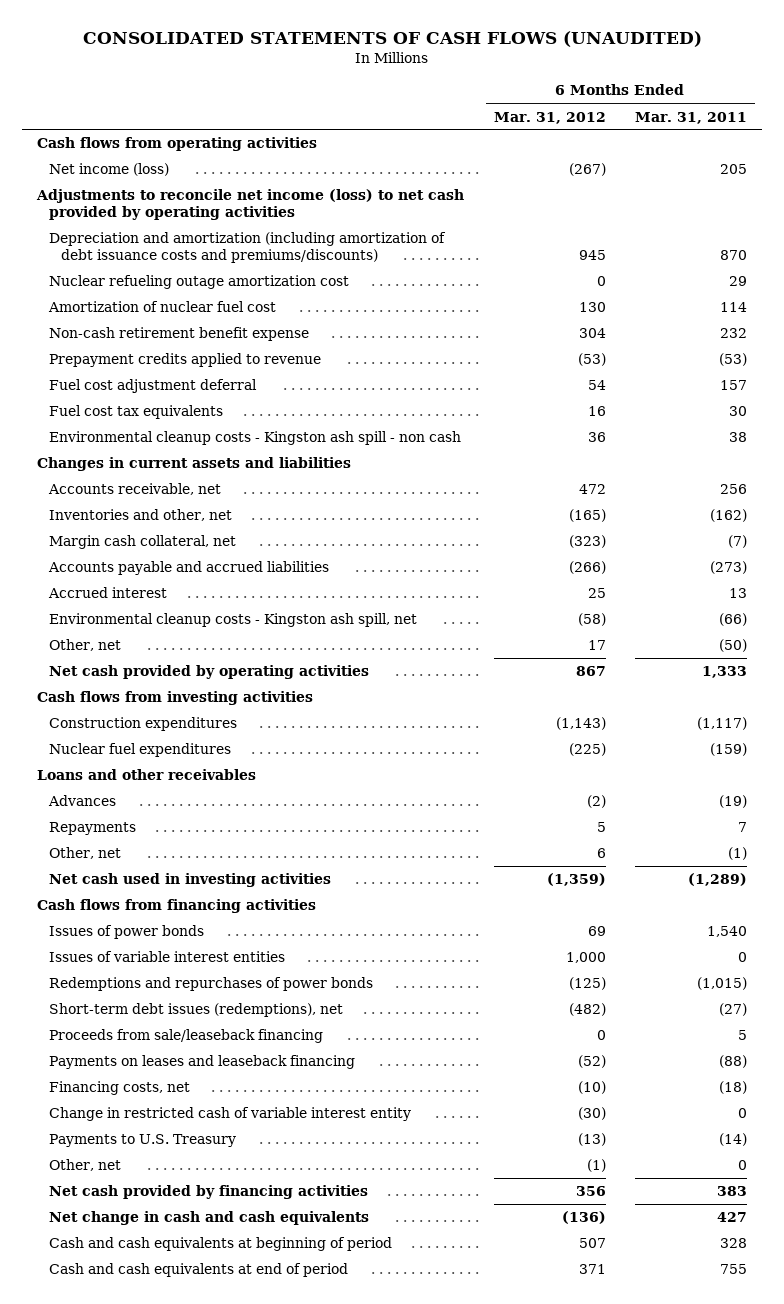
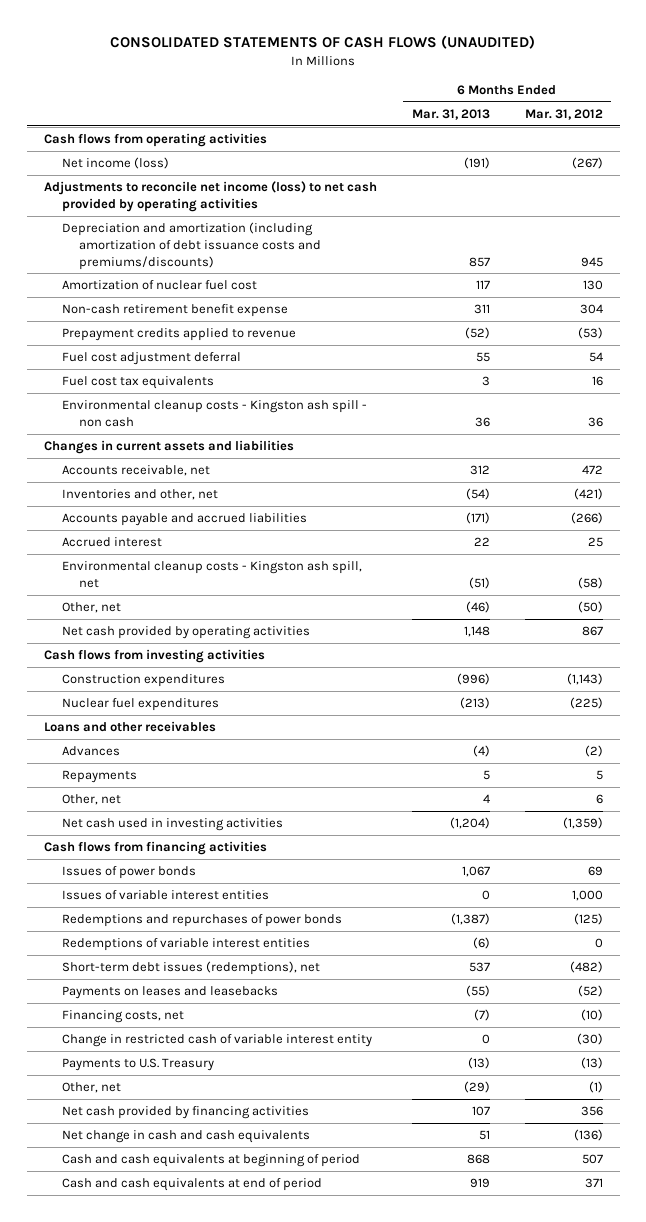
- | 6 Months Ended Mar. 31, 2012 | 6 Months Ended Mar. 31, 2011
+ | 6 Months Ended Mar. 31, 2013 | 6 Months Ended Mar. 31, 2012
- Nuclear refueling outage amortization cost | 0 | 29
- Inventories and other, net | (165) | (162)
- Margin cash collateral, net | (323) | (7)
+ Inventories and other, net | (54) | (421)
- Other, net | 17 | (50)
+ Other, net | (46) | (50)
+ Redemptions of variable interest entities | (6) | 0
- Proceeds from sale/leaseback financing | 0 | 5
- Payments on leases and leaseback financing | (52) | (88)
+ Payments on leases and leasebacks | (55) | (52)

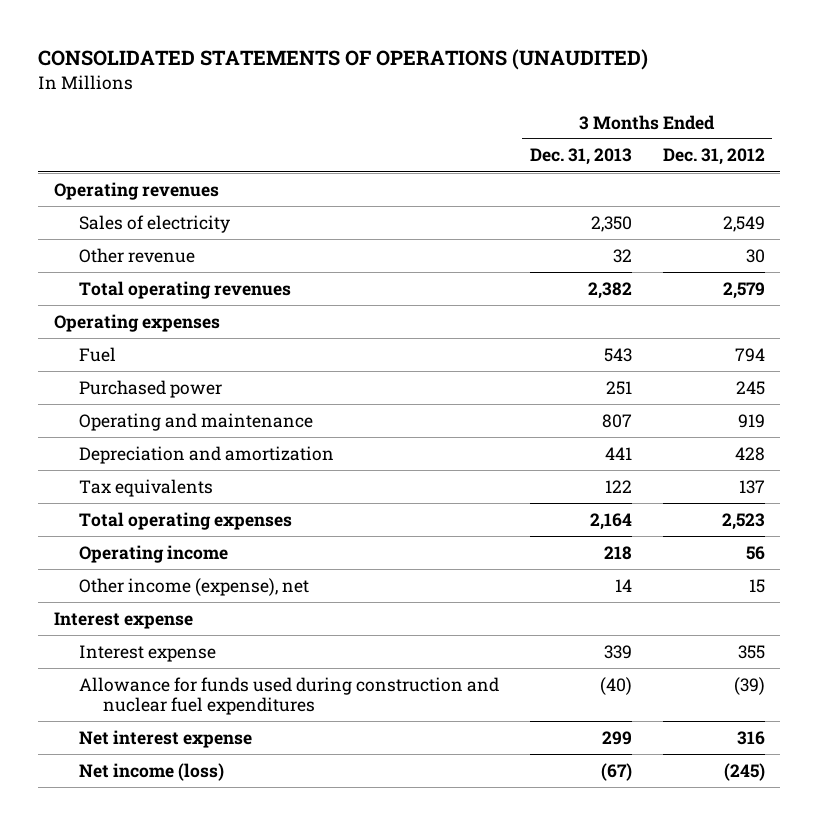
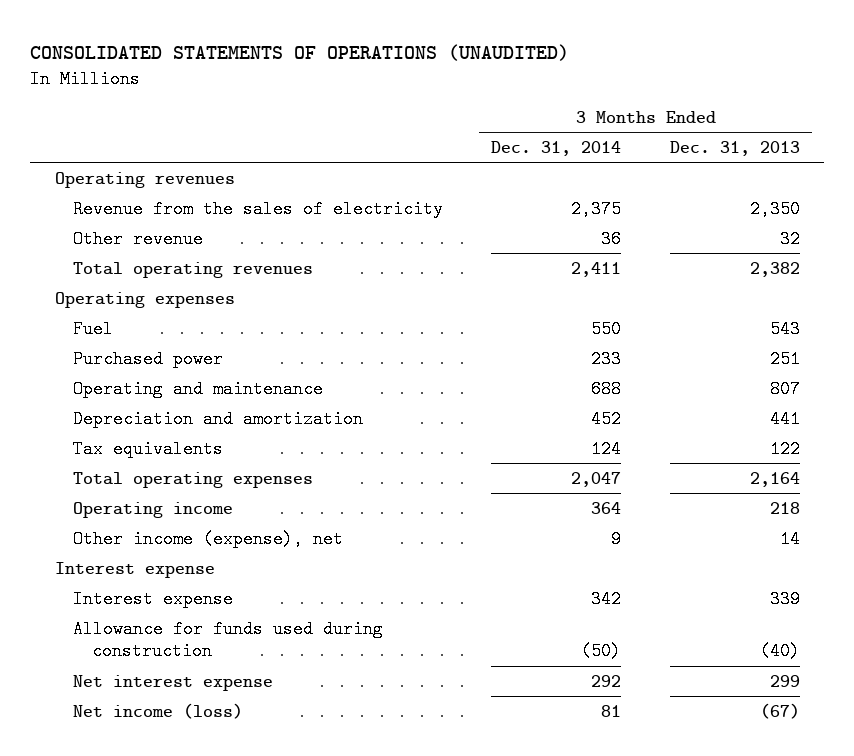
- | 3 Months Ended Dec. 31, 2013 | 3 Months Ended Dec. 31, 2012
+ | 3 Months Ended Dec. 31, 2014 | 3 Months Ended Dec. 31, 2013
- Sales of electricity | 2,350 | 2,549
+ Revenue from the sales of electricity | 2,375 | 2,350
- Allowance for funds used during construction and nuclear fuel expenditures | (40) | (39)
+ Allowance for funds used during construction | (50) | (40)

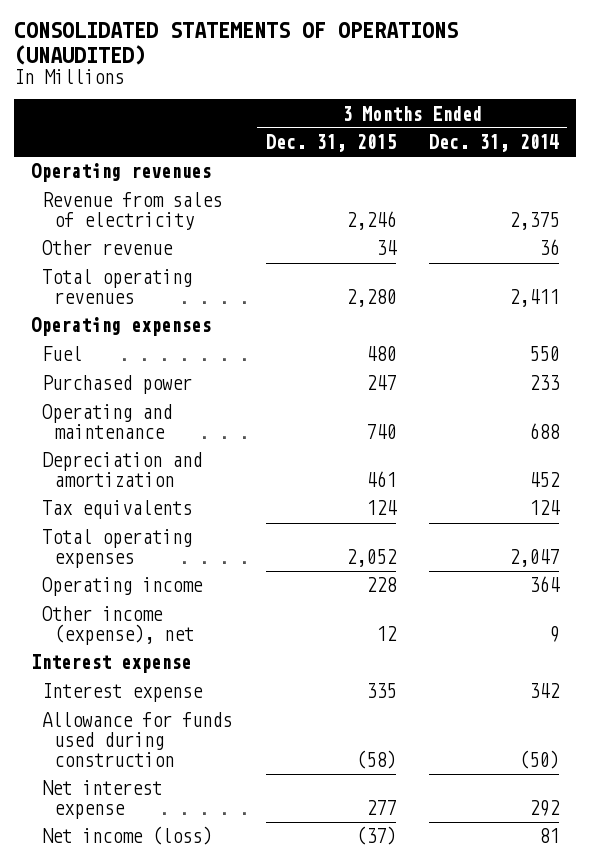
- | 3 Months Ended Dec. 31, 2014 | 3 Months Ended Dec. 31, 2013
+ | 3 Months Ended Dec. 31, 2015 | 3 Months Ended Dec. 31, 2014
- Revenue from the sales of electricity | 2,375 | 2,350
+ Revenue from sales of electricity | 2,246 | 2,375

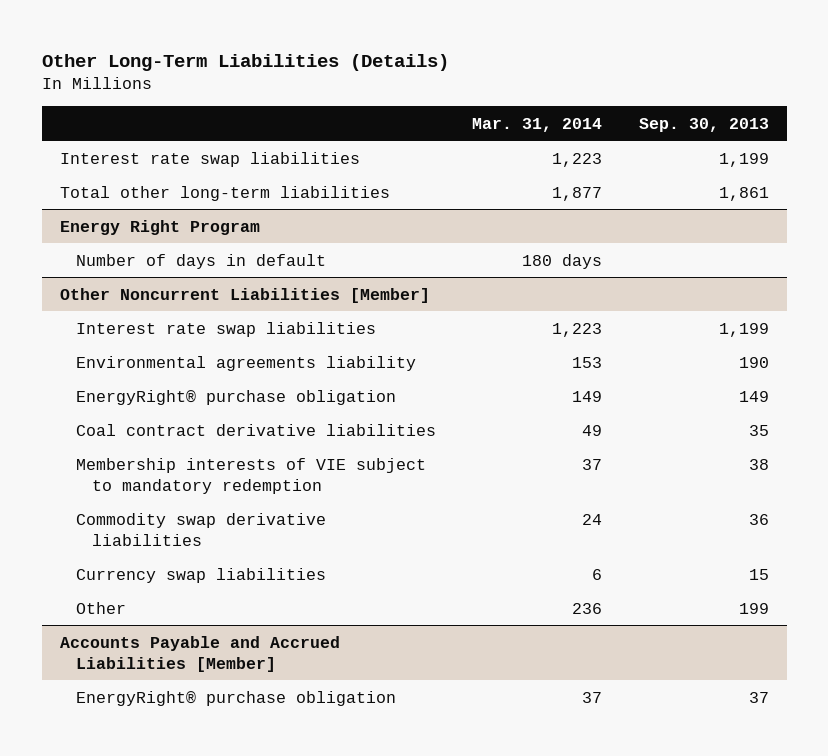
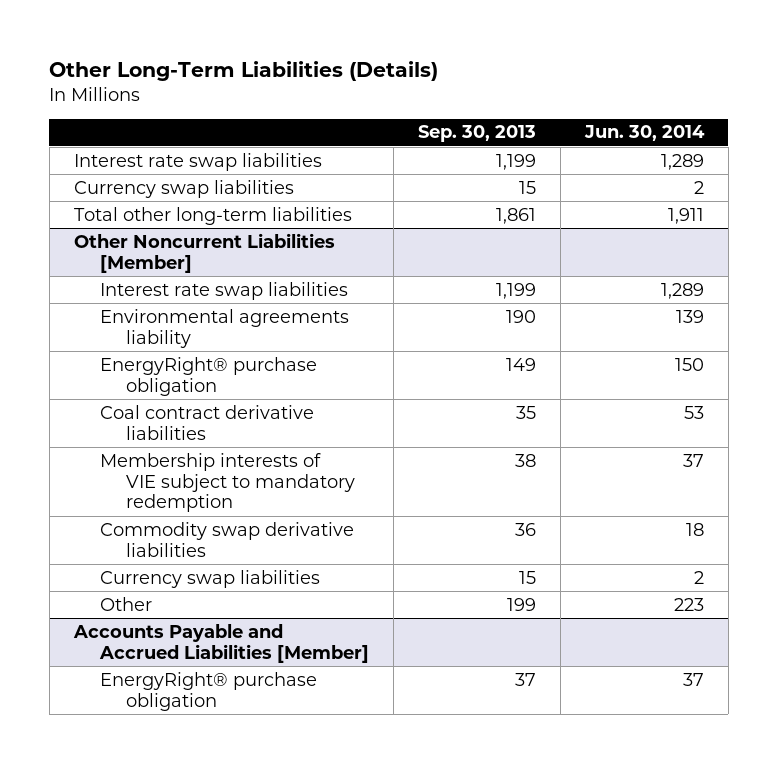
- | Mar. 31, 2014 | Sep. 30, 2013
+ | Sep. 30, 2013 | Jun. 30, 2014
+ Currency swap liabilities | 15 | 2
- Energy Right Program
- Number of days in default | 180 days |

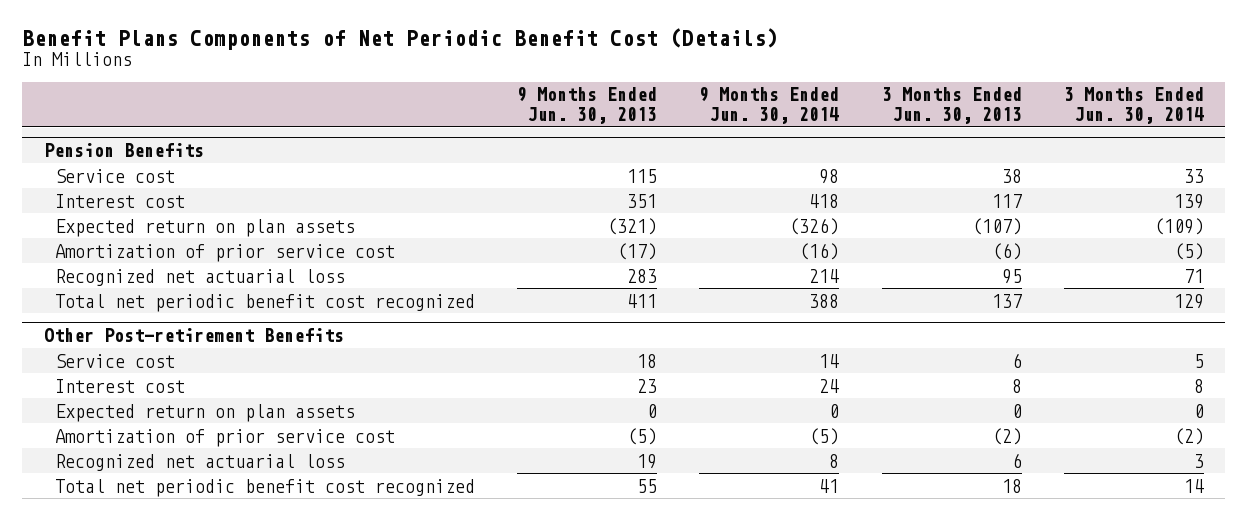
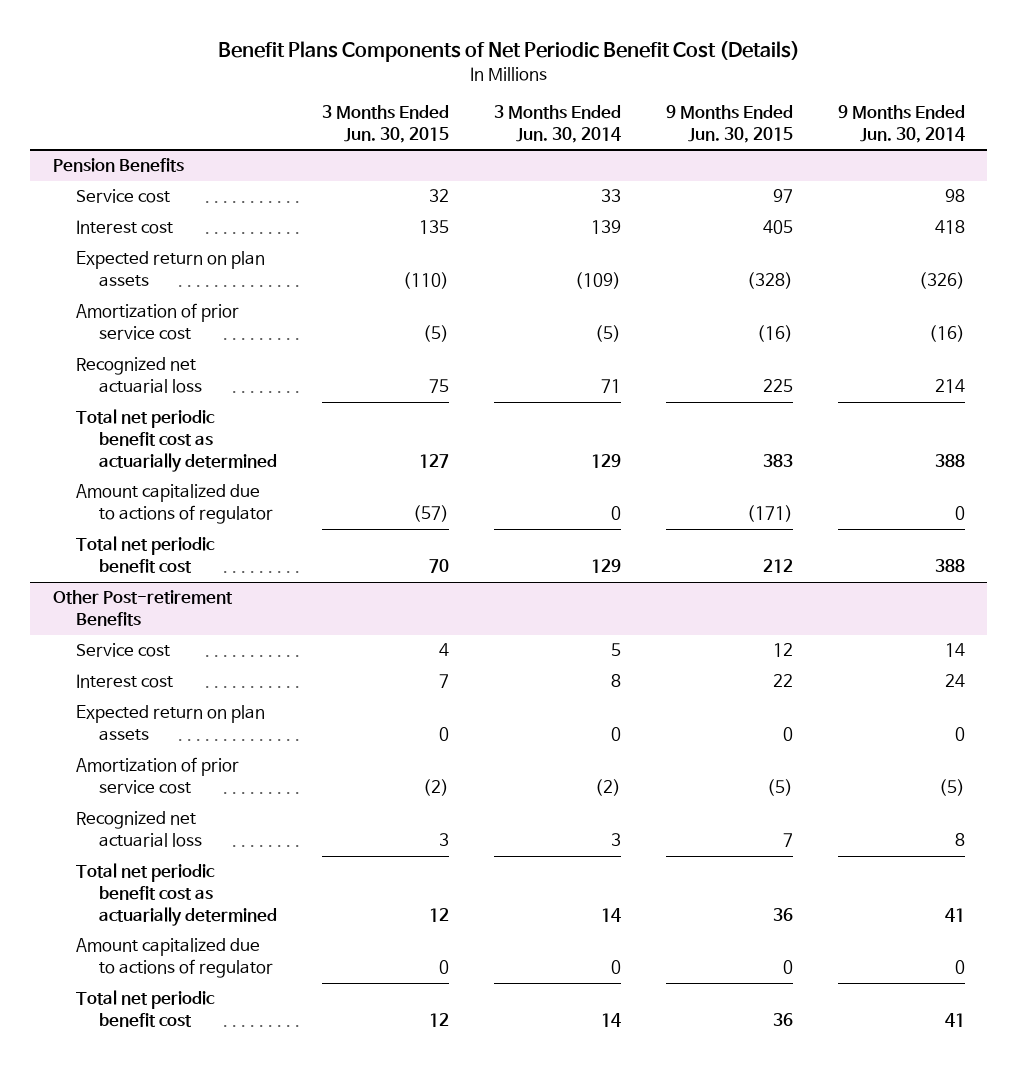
- | 9 Months Ended Jun. 30, 2013 | 9 Months Ended Jun. 30, 2014 | 3 Months Ended Jun. 30, 2013 | 3 Months Ended Jun. 30, 2014
+ | 3 Months Ended Jun. 30, 2015 | 3 Months Ended Jun. 30, 2014 | 9 Months Ended Jun. 30, 2015 | 9 Months Ended Jun. 30, 2014
@ Pension Benefits
- Total net periodic benefit cost recognized | 411 | 388 | 137 | 129
+ Total net periodic benefit cost as actuarially determined | 127 | 129 | 383 | 388
+ Amount capitalized due to actions of regulator | (57) | 0 | (171) | 0
+ Total net periodic benefit cost | 70 | 129 | 212 | 388
@ Other Post-retirement Benefits
- Total net periodic benefit cost recognized | 55 | 41 | 18 | 14
+ Total net periodic benefit cost as actuarially determined | 12 | 14 | 36 | 41
+ Amount capitalized due to actions of regulator | 0 | 0 | 0 | 0
+ Total net periodic benefit cost | 12 | 14 | 36 | 41

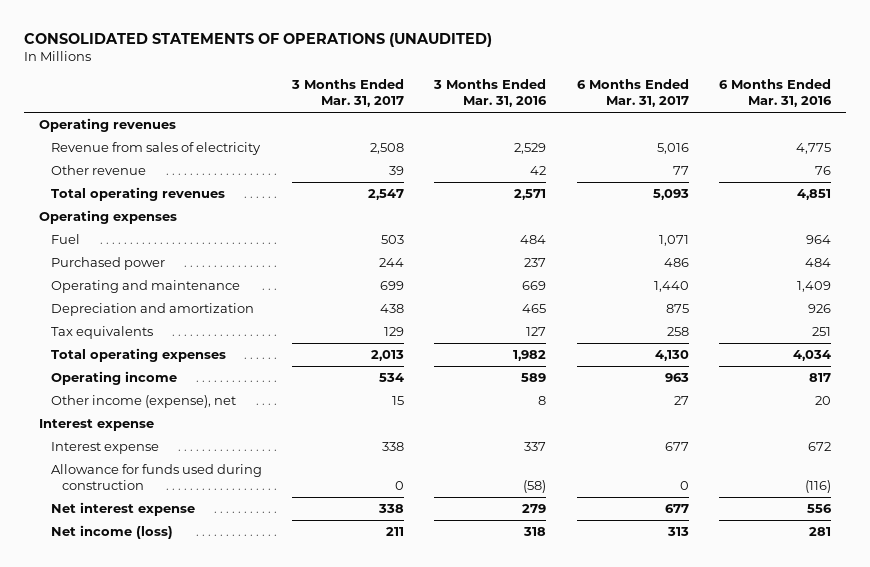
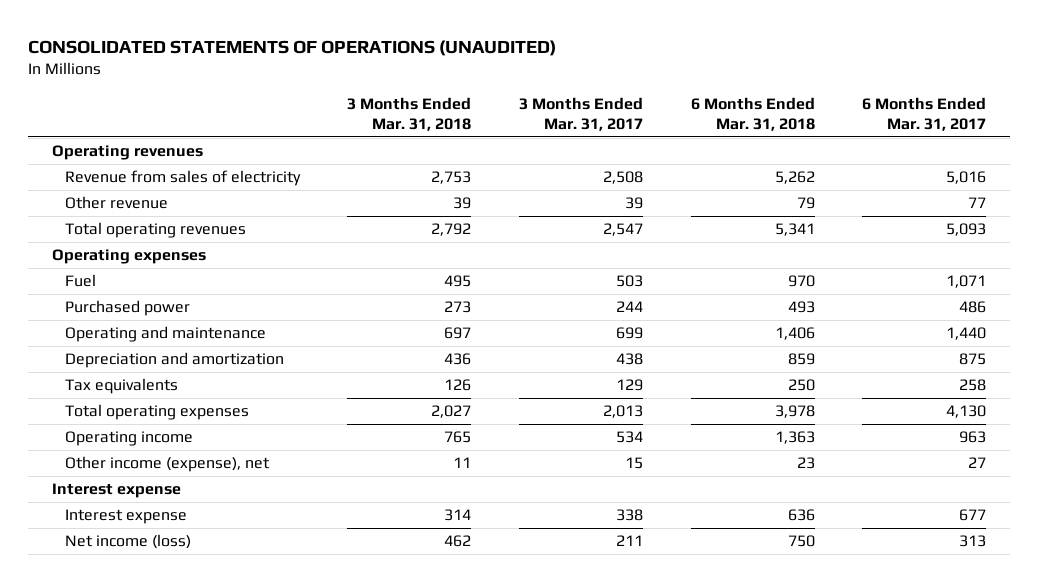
- | 3 Months Ended Mar. 31, 2017 | 3 Months Ended Mar. 31, 2016 | 6 Months Ended Mar. 31, 2017 | 6 Months Ended Mar. 31, 2016
+ | 3 Months Ended Mar. 31, 2018 | 3 Months Ended Mar. 31, 2017 | 6 Months Ended Mar. 31, 2018 | 6 Months Ended Mar. 31, 2017
- Allowance for funds used during construction | 0 | (58) | 0 | (116)
- Net interest expense | 338 | 279 | 677 | 556

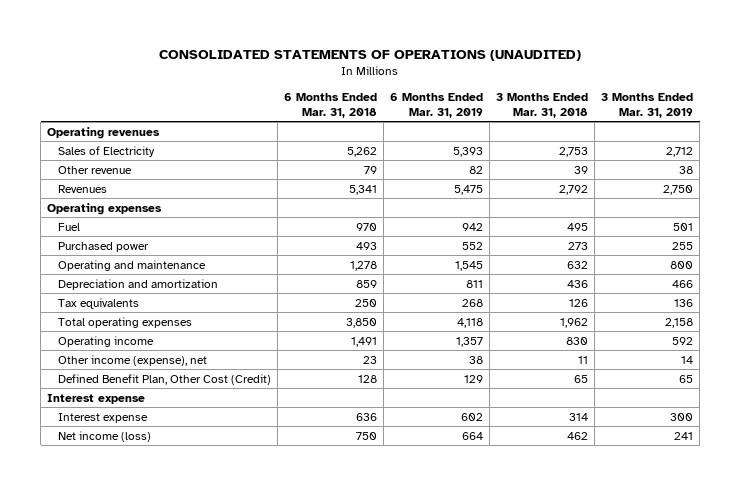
- | 3 Months Ended Mar. 31, 2018 | 3 Months Ended Mar. 31, 2017 | 6 Months Ended Mar. 31, 2018 | 6 Months Ended Mar. 31, 2017
+ | 6 Months Ended Mar. 31, 2018 | 6 Months Ended Mar. 31, 2019 | 3 Months Ended Mar. 31, 2018 | 3 Months Ended Mar. 31, 2019
- Revenue from sales of electricity | 2,753 | 2,508 | 5,262 | 5,016
+ Sales of Electricity | 5,262 | 5,393 | 2,753 | 2,712
- Total operating revenues | 2,792 | 2,547 | 5,341 | 5,093
+ Revenues | 5,341 | 5,475 | 2,792 | 2,750
- Operating and maintenance | 697 | 699 | 1,406 | 1,440
+ Operating and maintenance | 1,278 | 1,545 | 632 | 800
- Total operating expenses | 2,027 | 2,013 | 3,978 | 4,130
- Operating income | 765 | 534 | 1,363 | 963
+ Total operating expenses | 3,850 | 4,118 | 1,962 | 2,158
+ Operating income | 1,491 | 1,357 | 830 | 592
+ Defined Benefit Plan, Other Cost (Credit) | 128 | 129 | 65 | 65

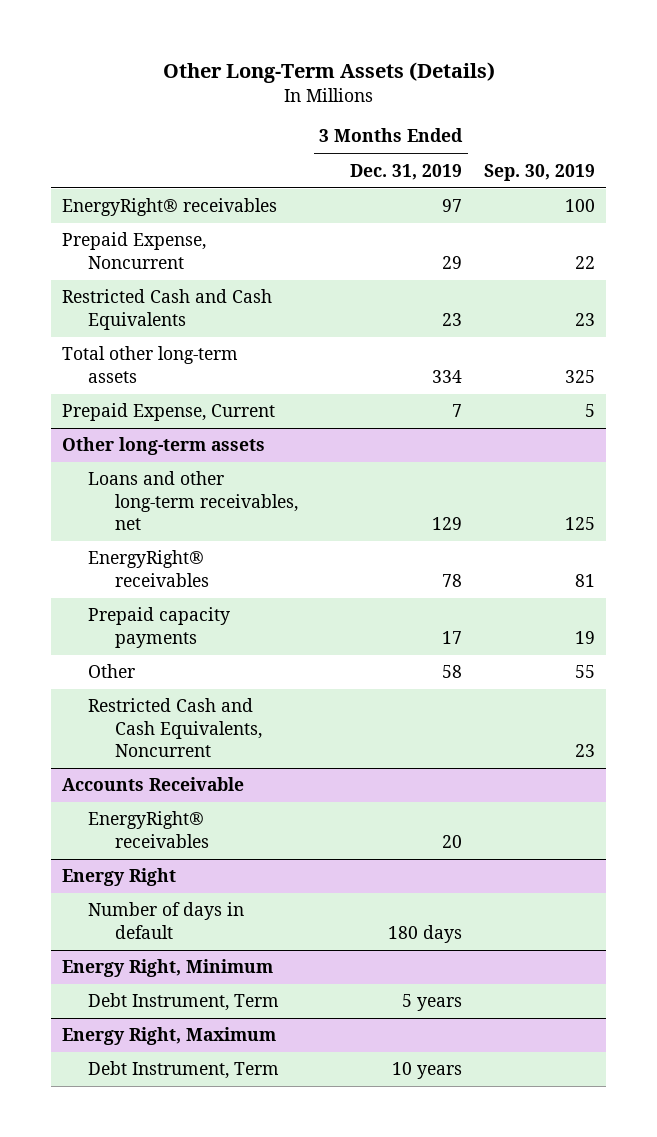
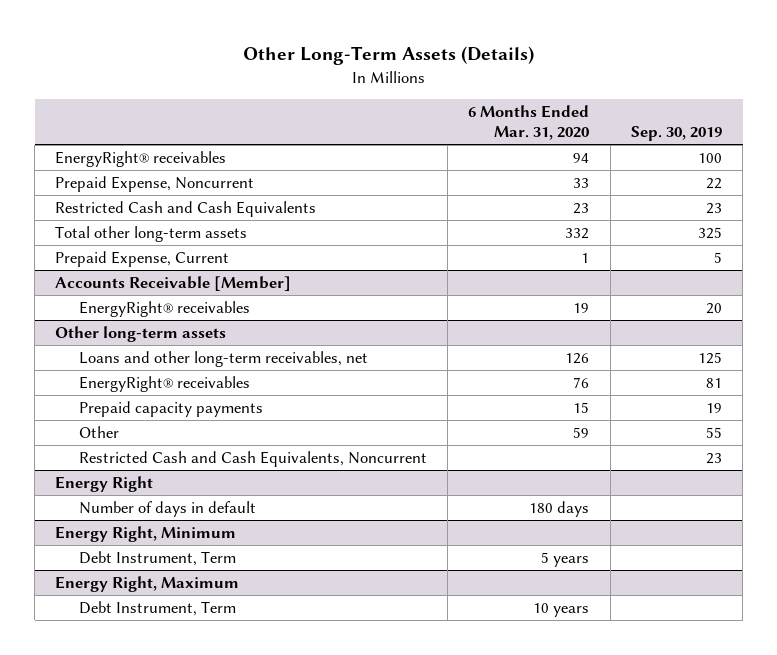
- | 3 Months Ended Dec. 31, 2019 | Sep. 30, 2019
+ | 6 Months Ended Mar. 31, 2020 | Sep. 30, 2019
+ Accounts Receivable [Member]
+ EnergyRight® receivables | 19 | 20
- Accounts Receivable
- EnergyRight® receivables | 20 |

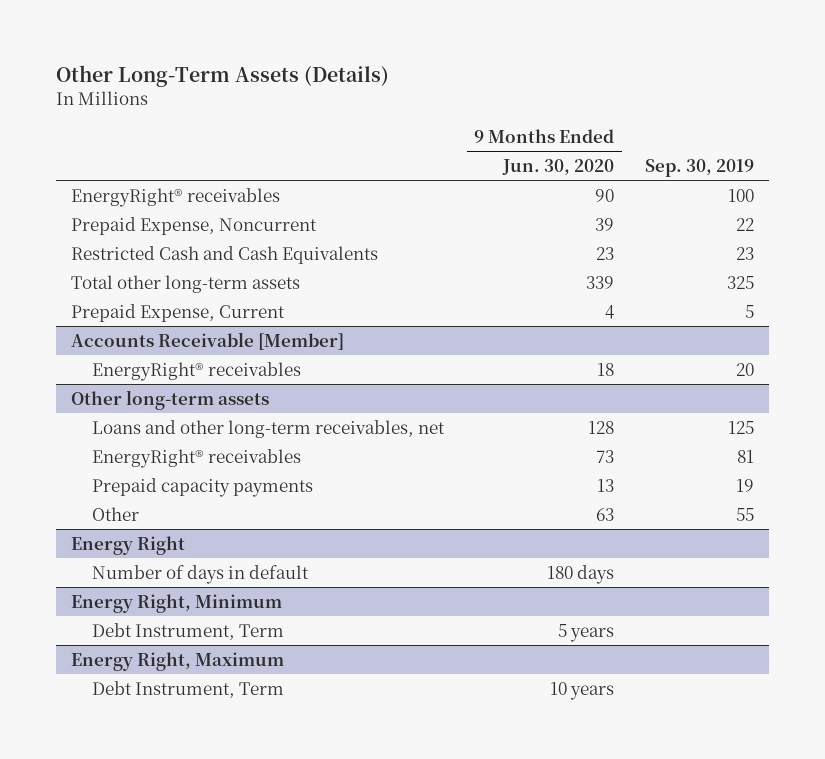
- | 6 Months Ended Mar. 31, 2020 | Sep. 30, 2019
+ | 9 Months Ended Jun. 30, 2020 | Sep. 30, 2019
@ Other long-term assets
- Restricted Cash and Cash Equivalents, Noncurrent | | 23

